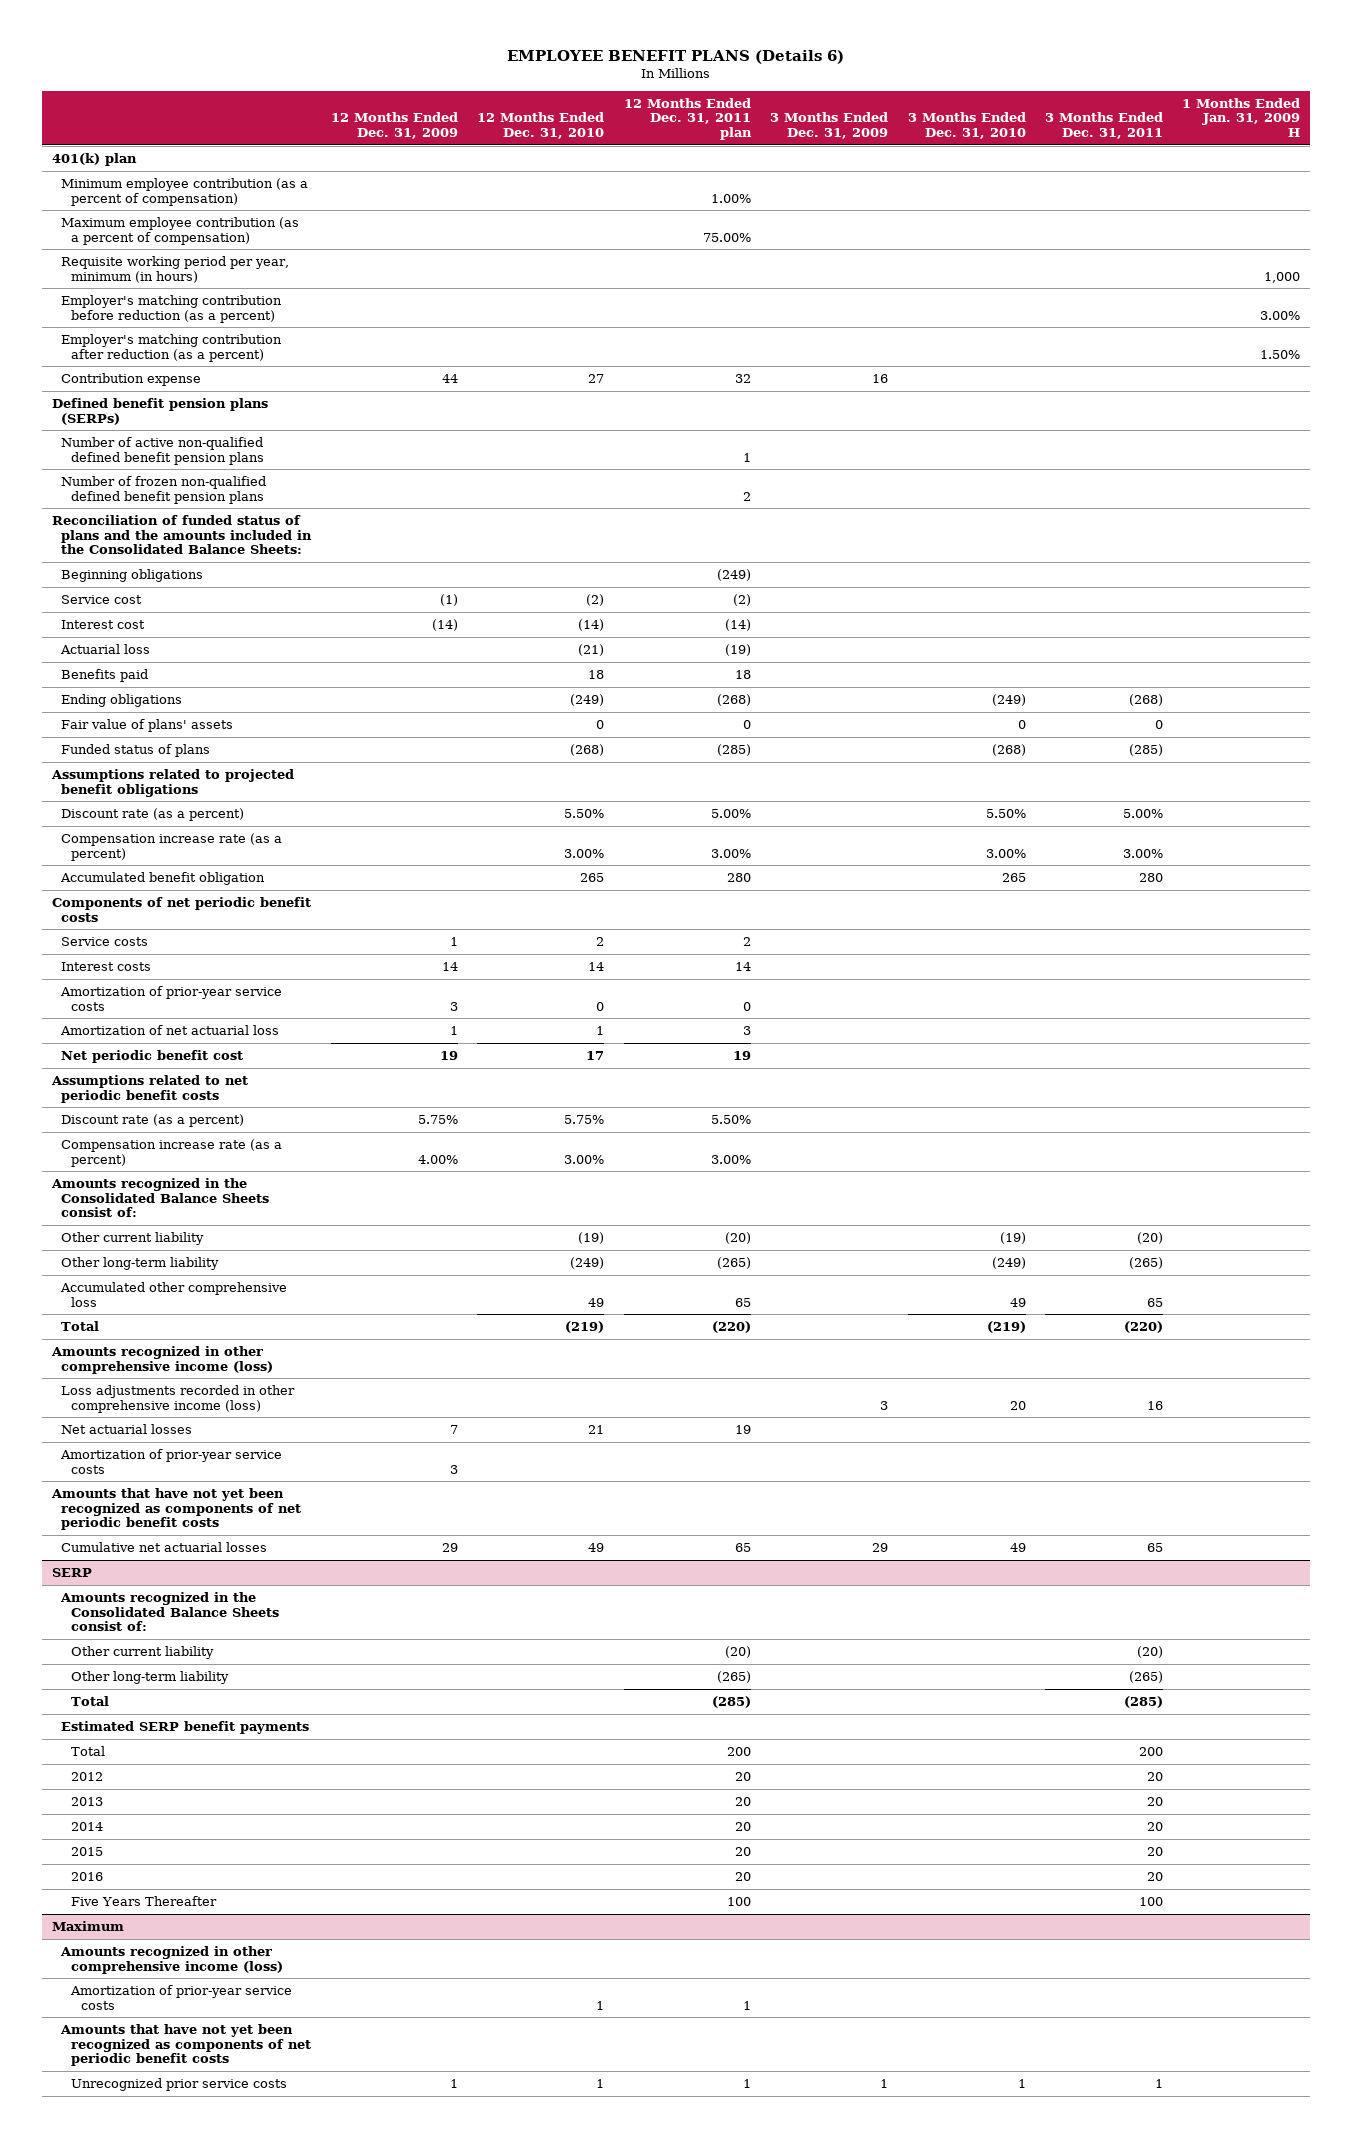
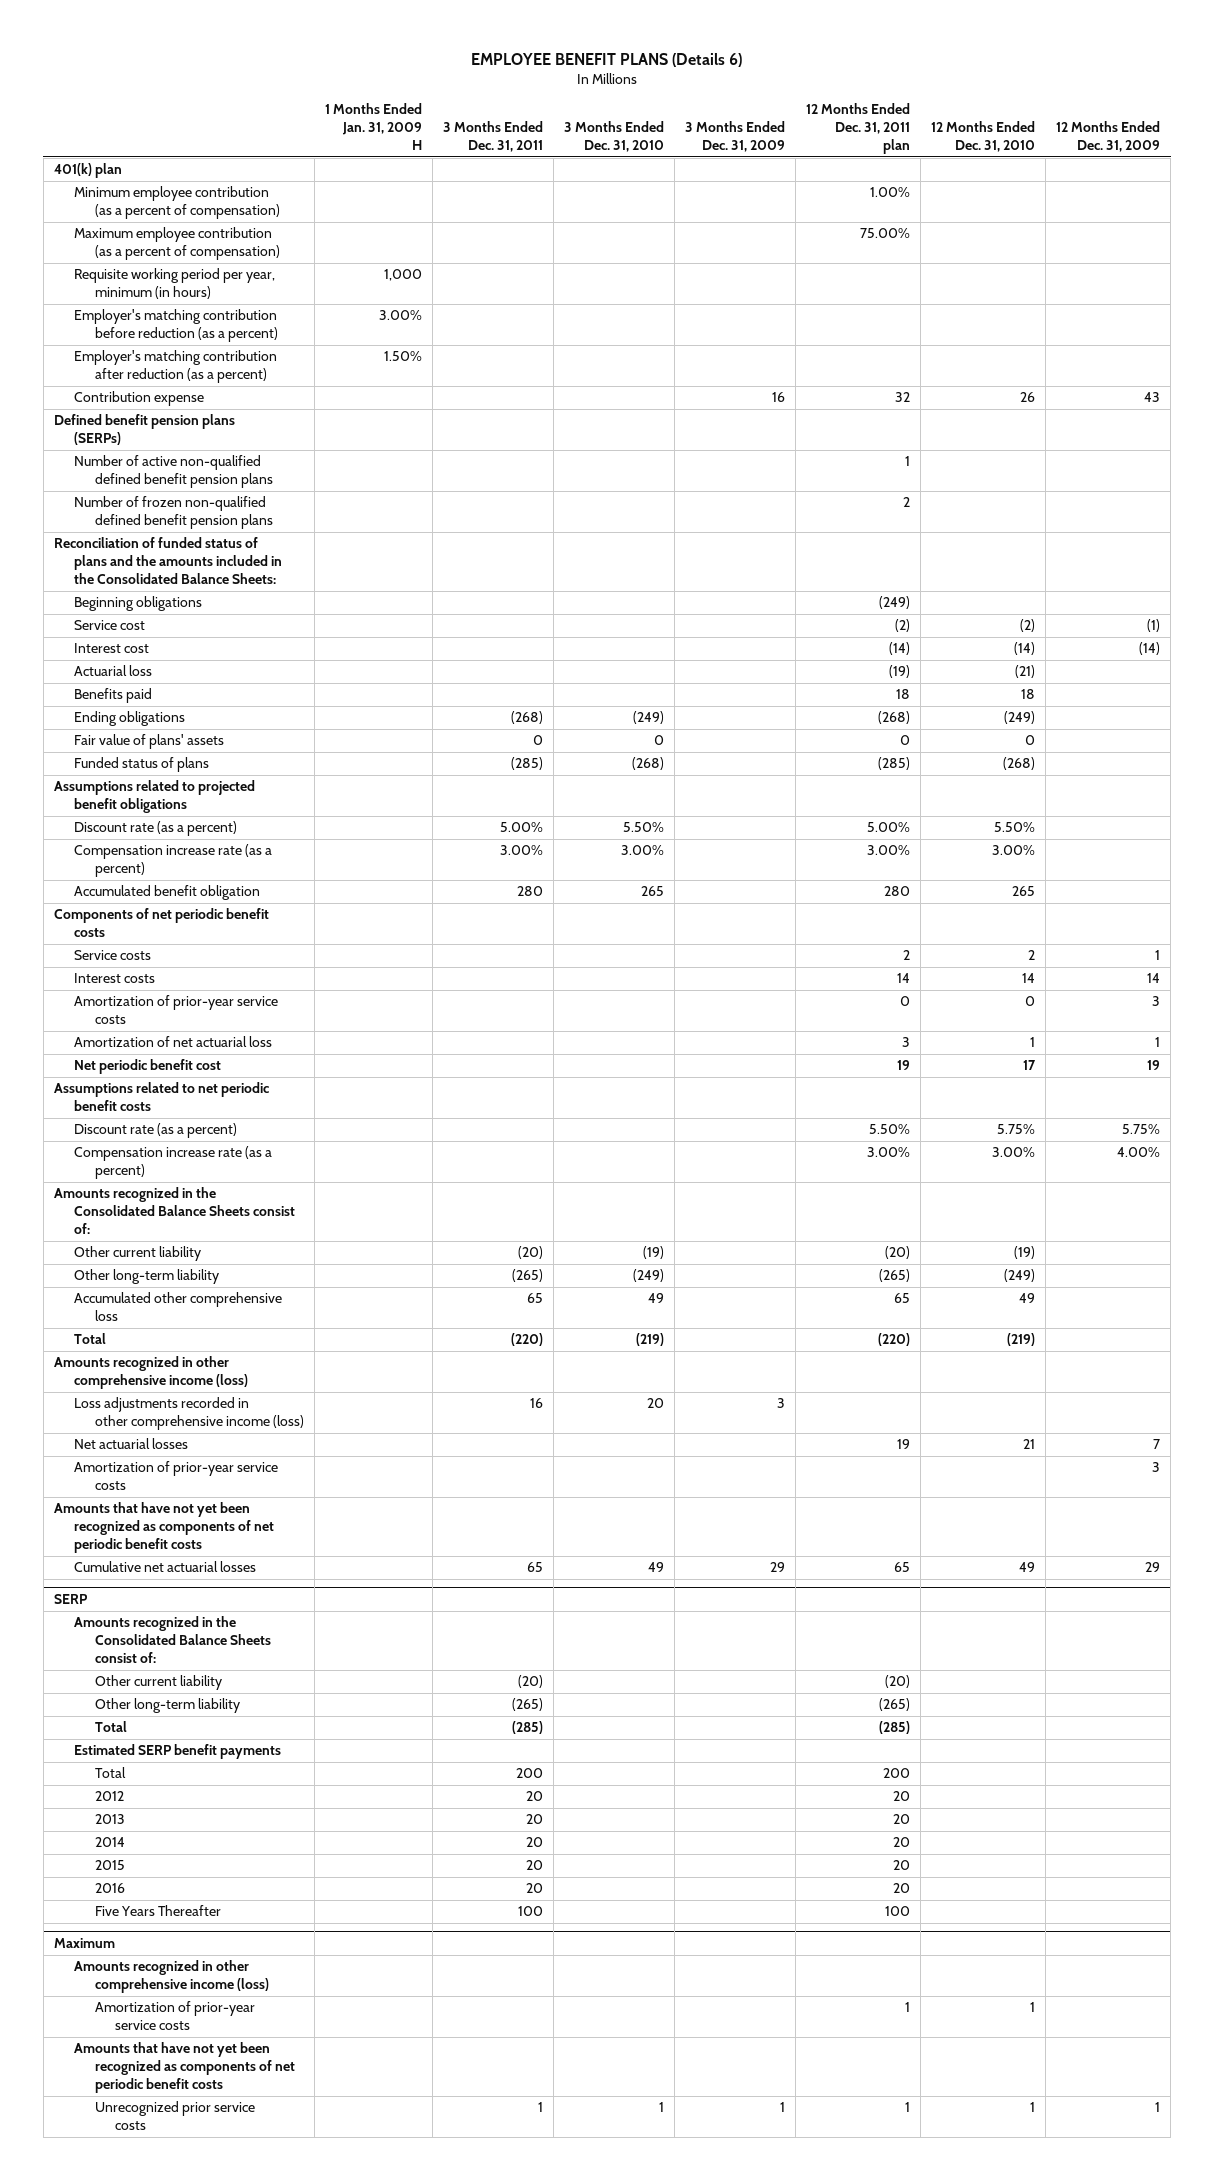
- | 12 Months Ended Dec. 31, 2009 | 12 Months Ended Dec. 31, 2010 | 12 Months Ended Dec. 31, 2011 plan | 3 Months Ended Dec. 31, 2009 | 3 Months Ended Dec. 31, 2010 | 3 Months Ended Dec. 31, 2011 | 1 Months Ended Jan. 31, 2009 H
+ | 1 Months Ended Jan. 31, 2009 H | 3 Months Ended Dec. 31, 2011 | 3 Months Ended Dec. 31, 2010 | 3 Months Ended Dec. 31, 2009 | 12 Months Ended Dec. 31, 2011 plan | 12 Months Ended Dec. 31, 2010 | 12 Months Ended Dec. 31, 2009
- Contribution expense | 44 | 27 | 32 | 16 | | |
+ Contribution expense | | | | 16 | 32 | 26 | 43

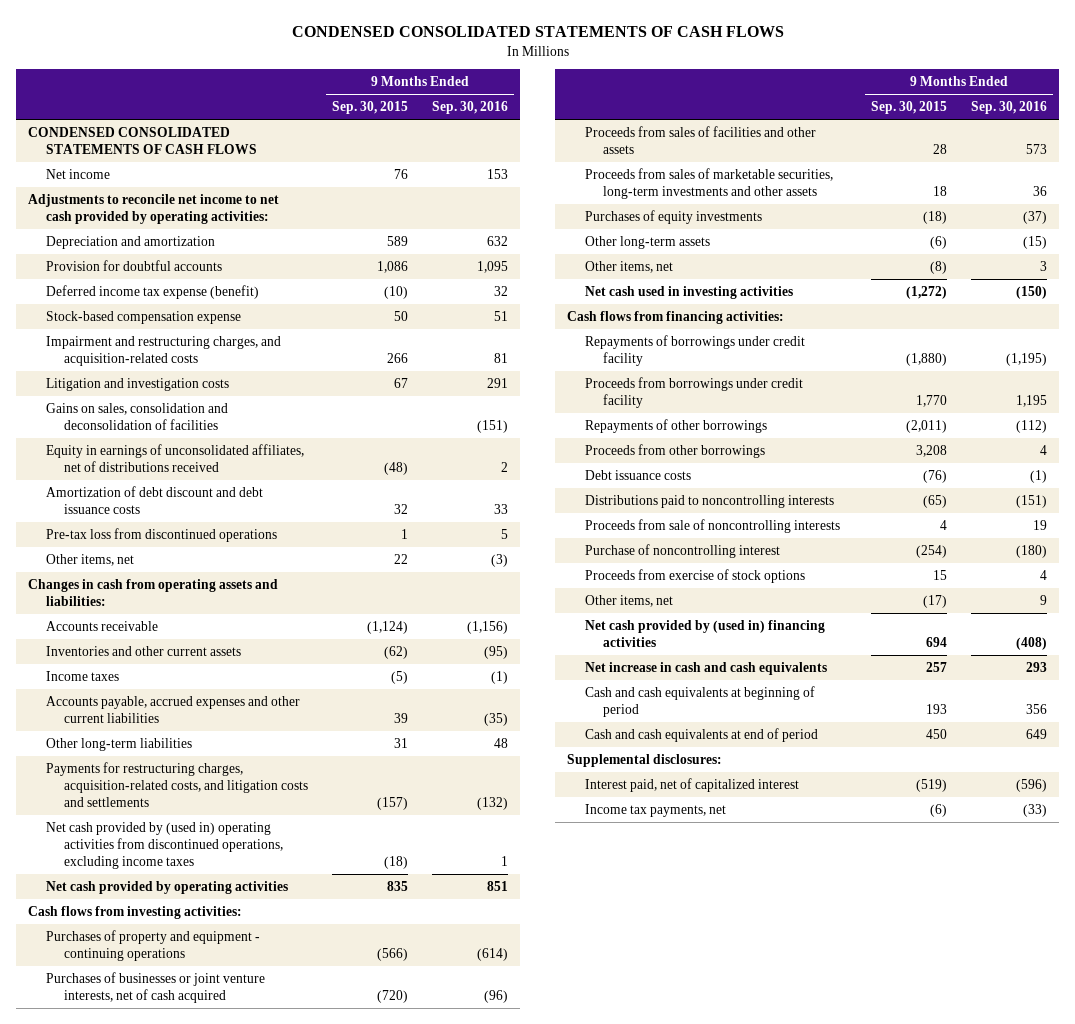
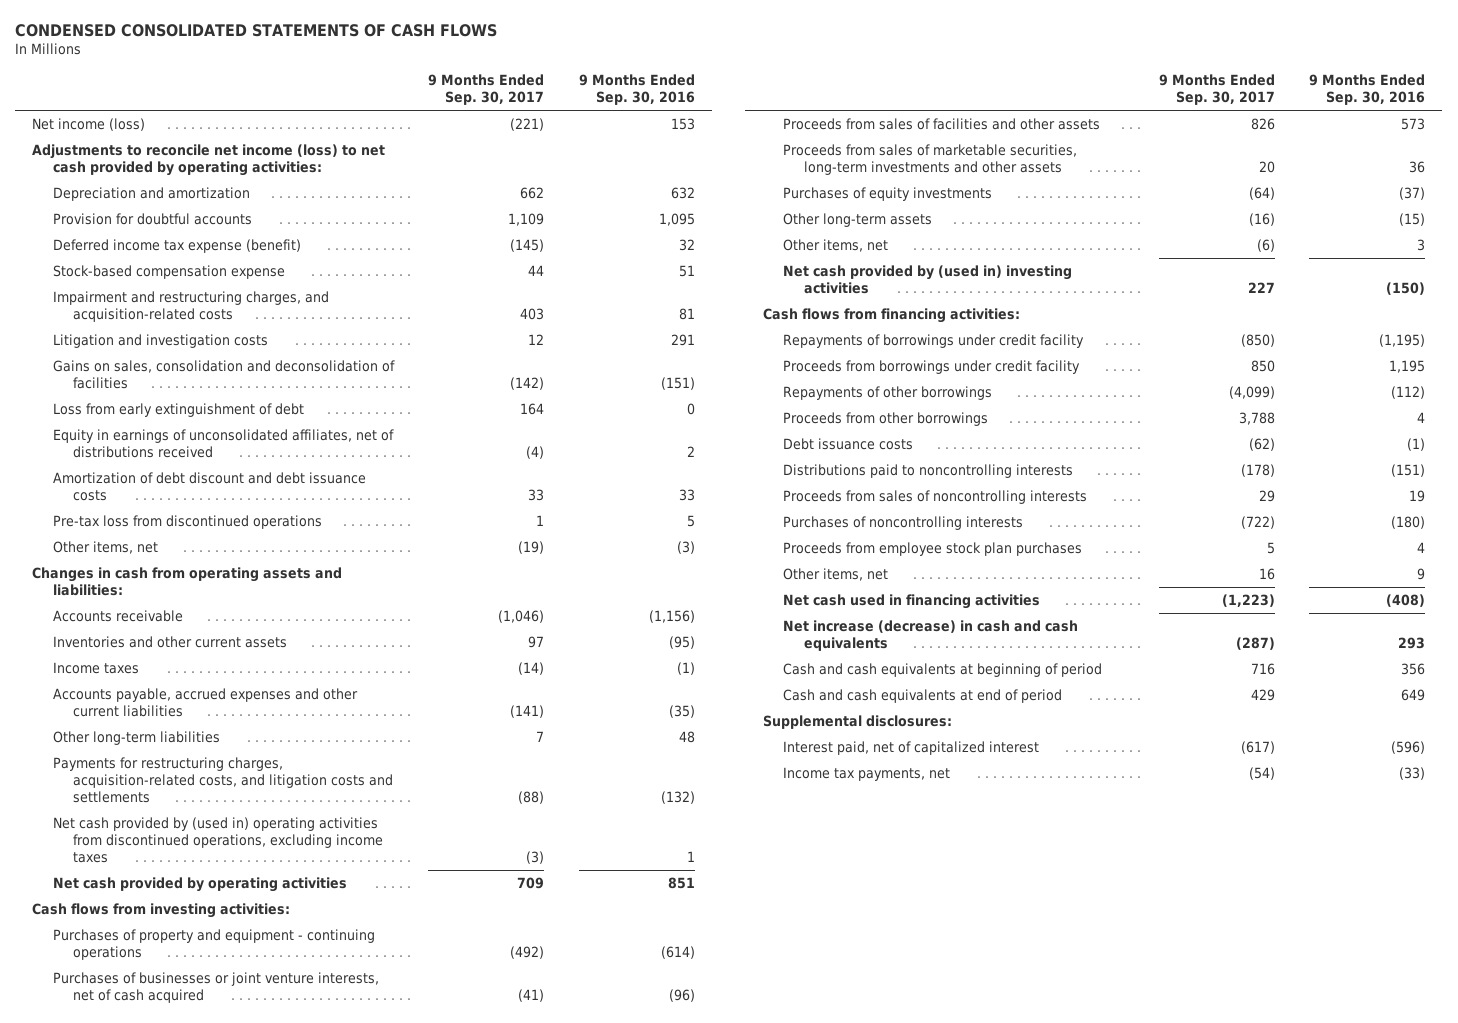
- | 9 Months Ended Sep. 30, 2015 | 9 Months Ended Sep. 30, 2016
+ | 9 Months Ended Sep. 30, 2017 | 9 Months Ended Sep. 30, 2016
- CONDENSED CONSOLIDATED STATEMENTS OF CASH FLOWS
- Net income | 76 | 153
- Adjustments to reconcile net income to net cash provided by operating activities:
+ Net income (loss) | (221) | 153
+ Adjustments to reconcile net income (loss) to net cash provided by operating activities:
+ Loss from early extinguishment of debt | 164 | 0
- Net cash used in investing activities | (1,272) | (150)
+ Net cash provided by (used in) investing activities | 227 | (150)
- Proceeds from sale of noncontrolling interests | 4 | 19
- Purchase of noncontrolling interest | (254) | (180)
- Proceeds from exercise of stock options | 15 | 4
+ Proceeds from sales of noncontrolling interests | 29 | 19
+ Purchases of noncontrolling interests | (722) | (180)
+ Proceeds from employee stock plan purchases | 5 | 4
- Net cash provided by (used in) financing activities | 694 | (408)
- Net increase in cash and cash equivalents | 257 | 293
+ Net cash used in financing activities | (1,223) | (408)
+ Net increase (decrease) in cash and cash equivalents | (287) | 293

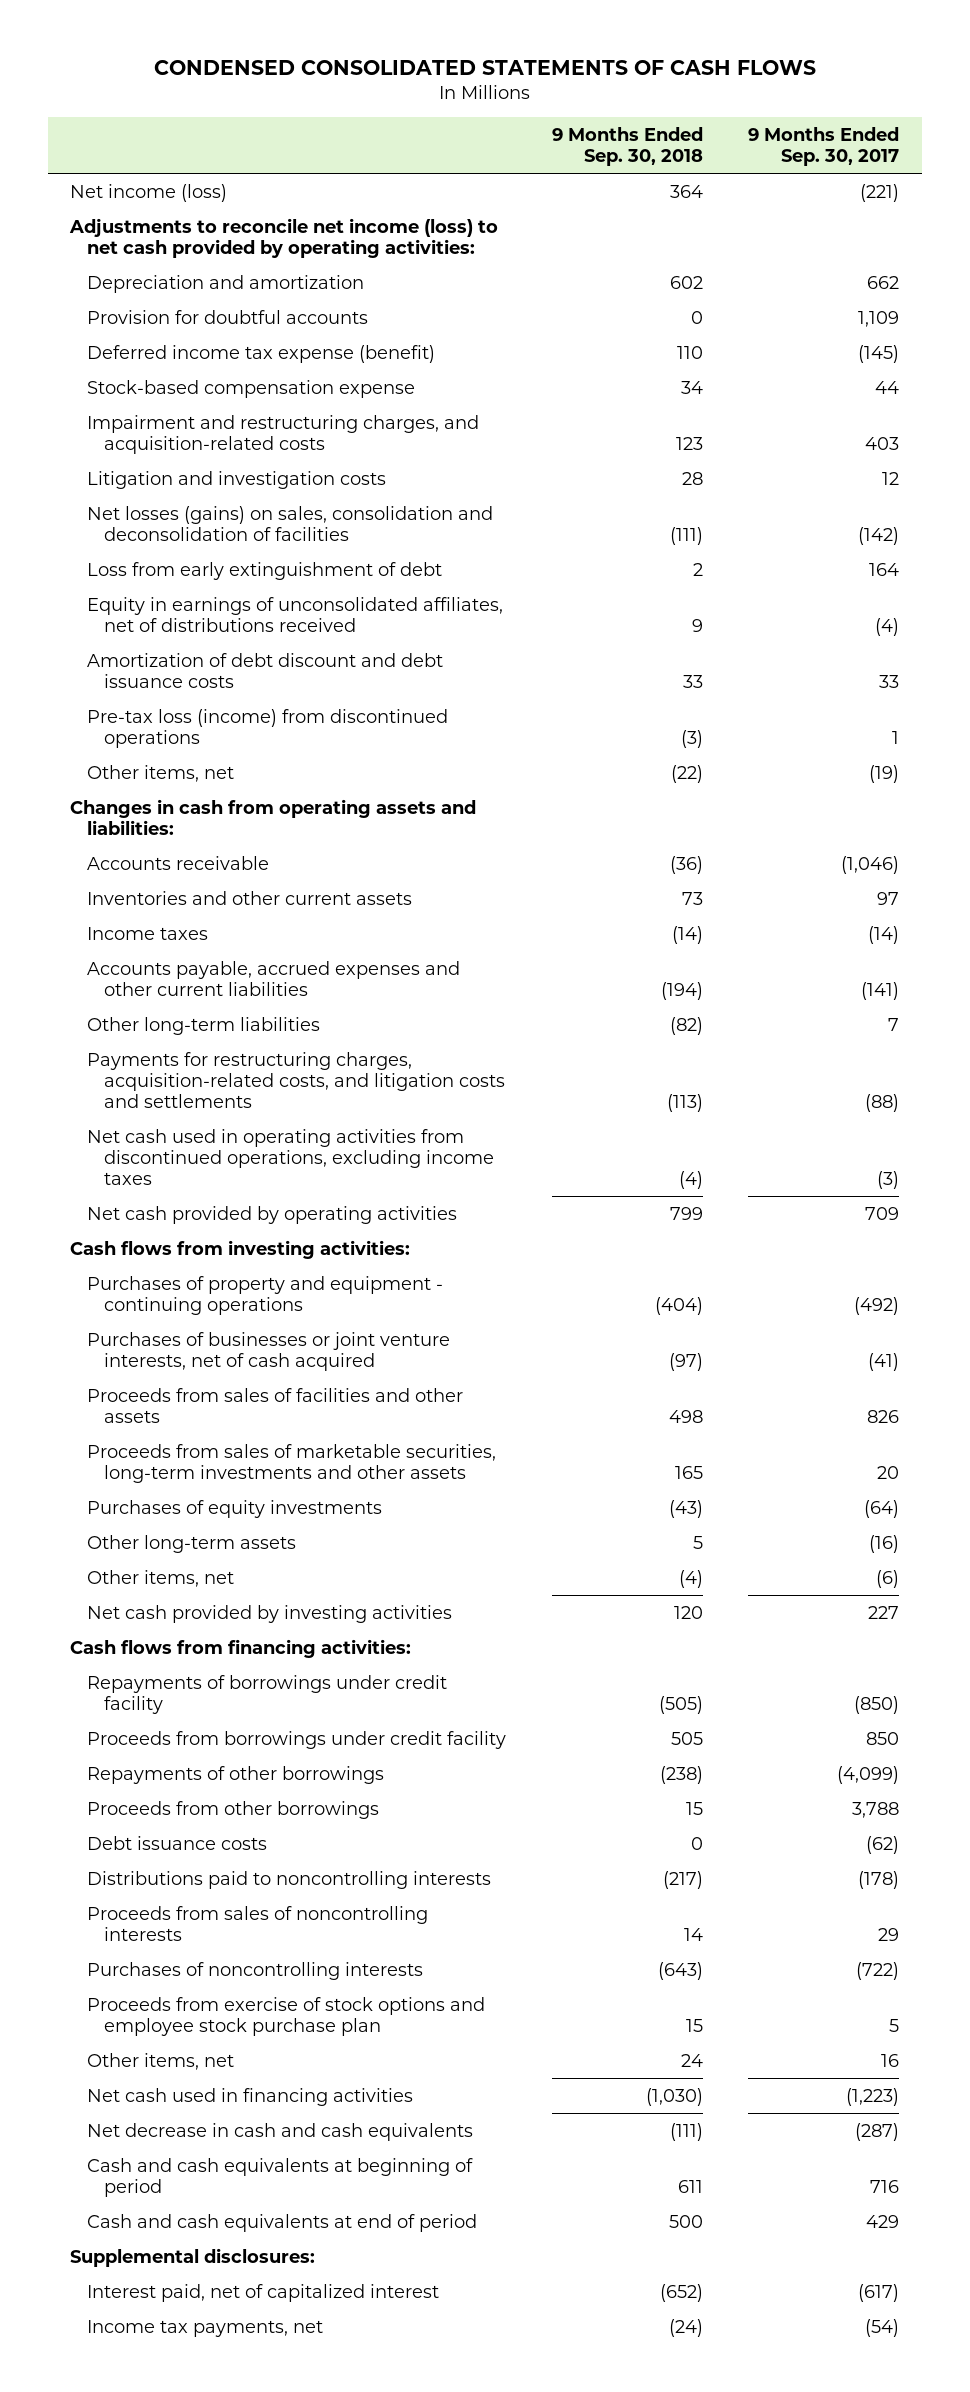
- | 9 Months Ended Sep. 30, 2017 | 9 Months Ended Sep. 30, 2016
+ | 9 Months Ended Sep. 30, 2018 | 9 Months Ended Sep. 30, 2017
- Gains on sales, consolidation and deconsolidation of facilities | (142) | (151)
+ Net losses (gains) on sales, consolidation and deconsolidation of facilities | (111) | (142)
- Pre-tax loss from discontinued operations | 1 | 5
+ Pre-tax loss (income) from discontinued operations | (3) | 1
- Net cash provided by (used in) operating activities from discontinued operations, excluding income taxes | (3) | 1
+ Net cash used in operating activities from discontinued operations, excluding income taxes | (4) | (3)
- Net cash provided by (used in) investing activities | 227 | (150)
+ Net cash provided by investing activities | 120 | 227
- Proceeds from employee stock plan purchases | 5 | 4
+ Proceeds from exercise of stock options and employee stock purchase plan | 15 | 5
- Net increase (decrease) in cash and cash equivalents | (287) | 293
+ Net decrease in cash and cash equivalents | (111) | (287)

